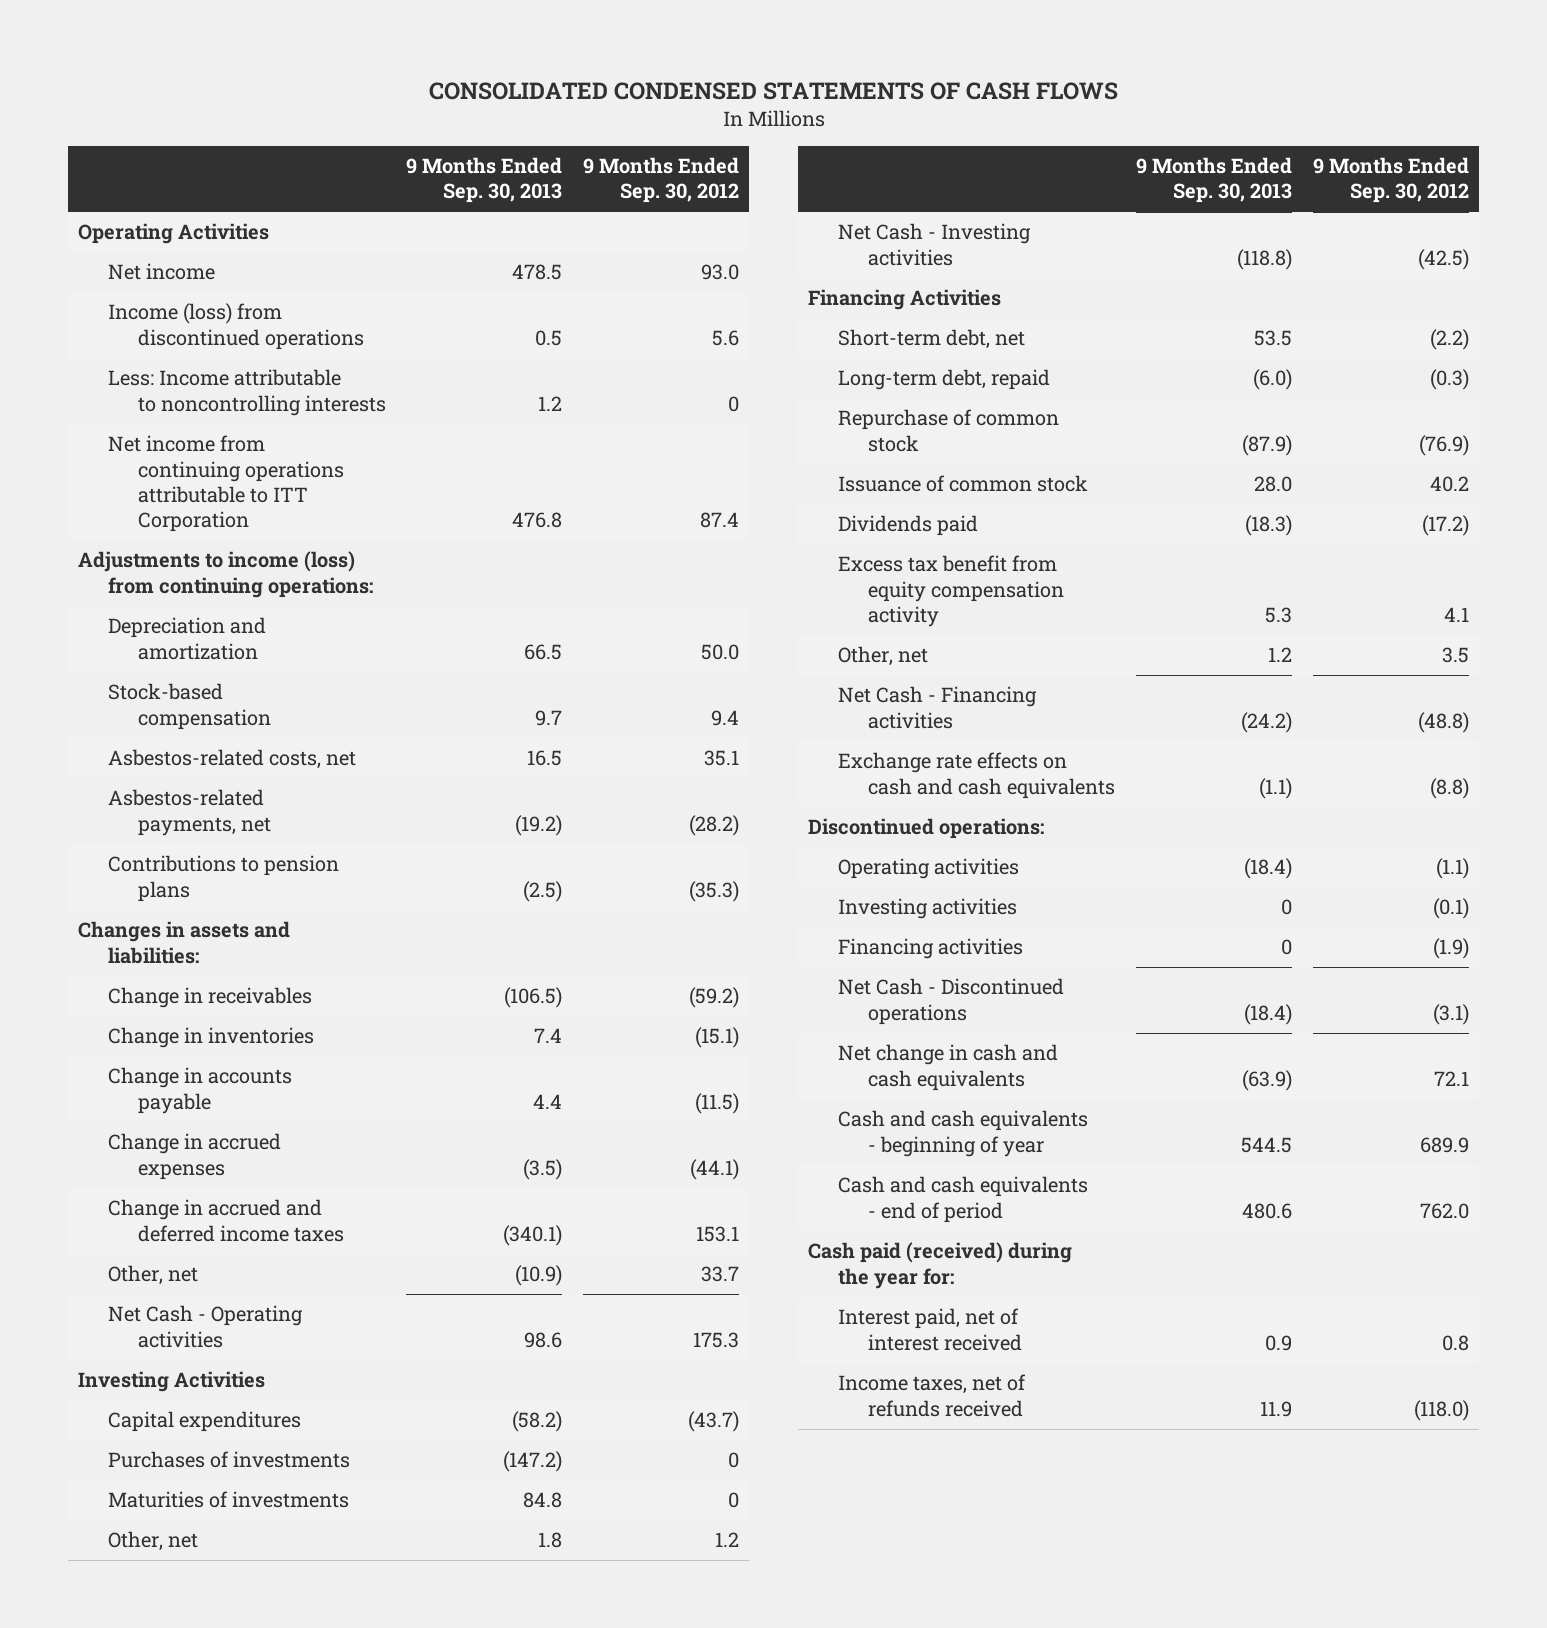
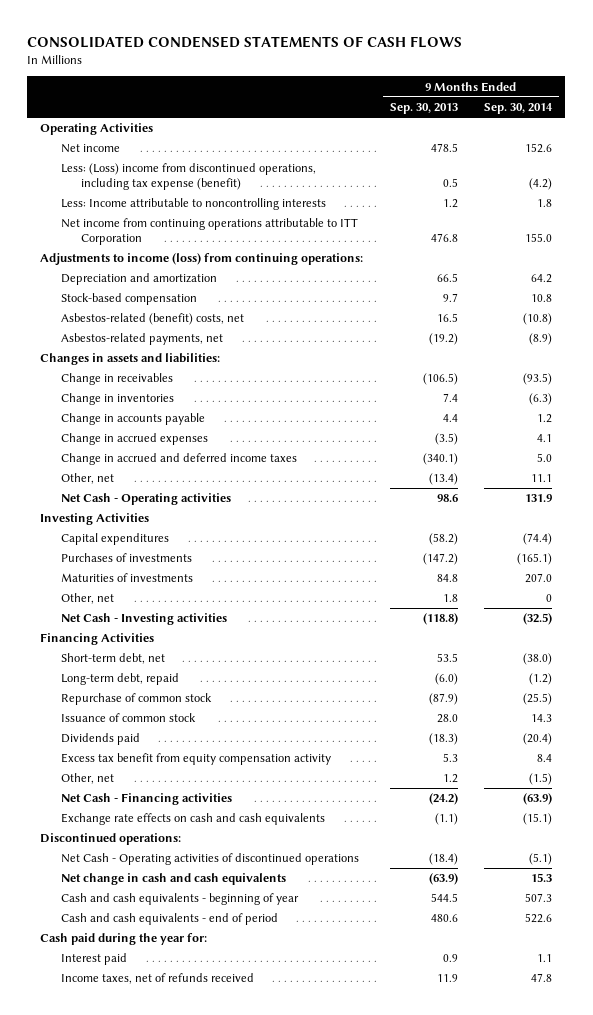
- | 9 Months Ended Sep. 30, 2013 | 9 Months Ended Sep. 30, 2012
+ | 9 Months Ended Sep. 30, 2013 | 9 Months Ended Sep. 30, 2014
- Income (loss) from discontinued operations | 0.5 | 5.6
+ Less: (Loss) income from discontinued operations, including tax expense (benefit) | 0.5 | (4.2)
- Asbestos-related costs, net | 16.5 | 35.1
+ Asbestos-related (benefit) costs, net | 16.5 | (10.8)
- Contributions to pension plans | (2.5) | (35.3)
- Other, net | (10.9) | 33.7
+ Other, net | (13.4) | 11.1
- Operating activities | (18.4) | (1.1)
- Investing activities | 0 | (0.1)
- Financing activities | 0 | (1.9)
- Net Cash - Discontinued operations | (18.4) | (3.1)
+ Net Cash - Operating activities of discontinued operations | (18.4) | (5.1)
- Cash paid (received) during the year for:
- Interest paid, net of interest received | 0.9 | 0.8
+ Cash paid during the year for:
+ Interest paid | 0.9 | 1.1

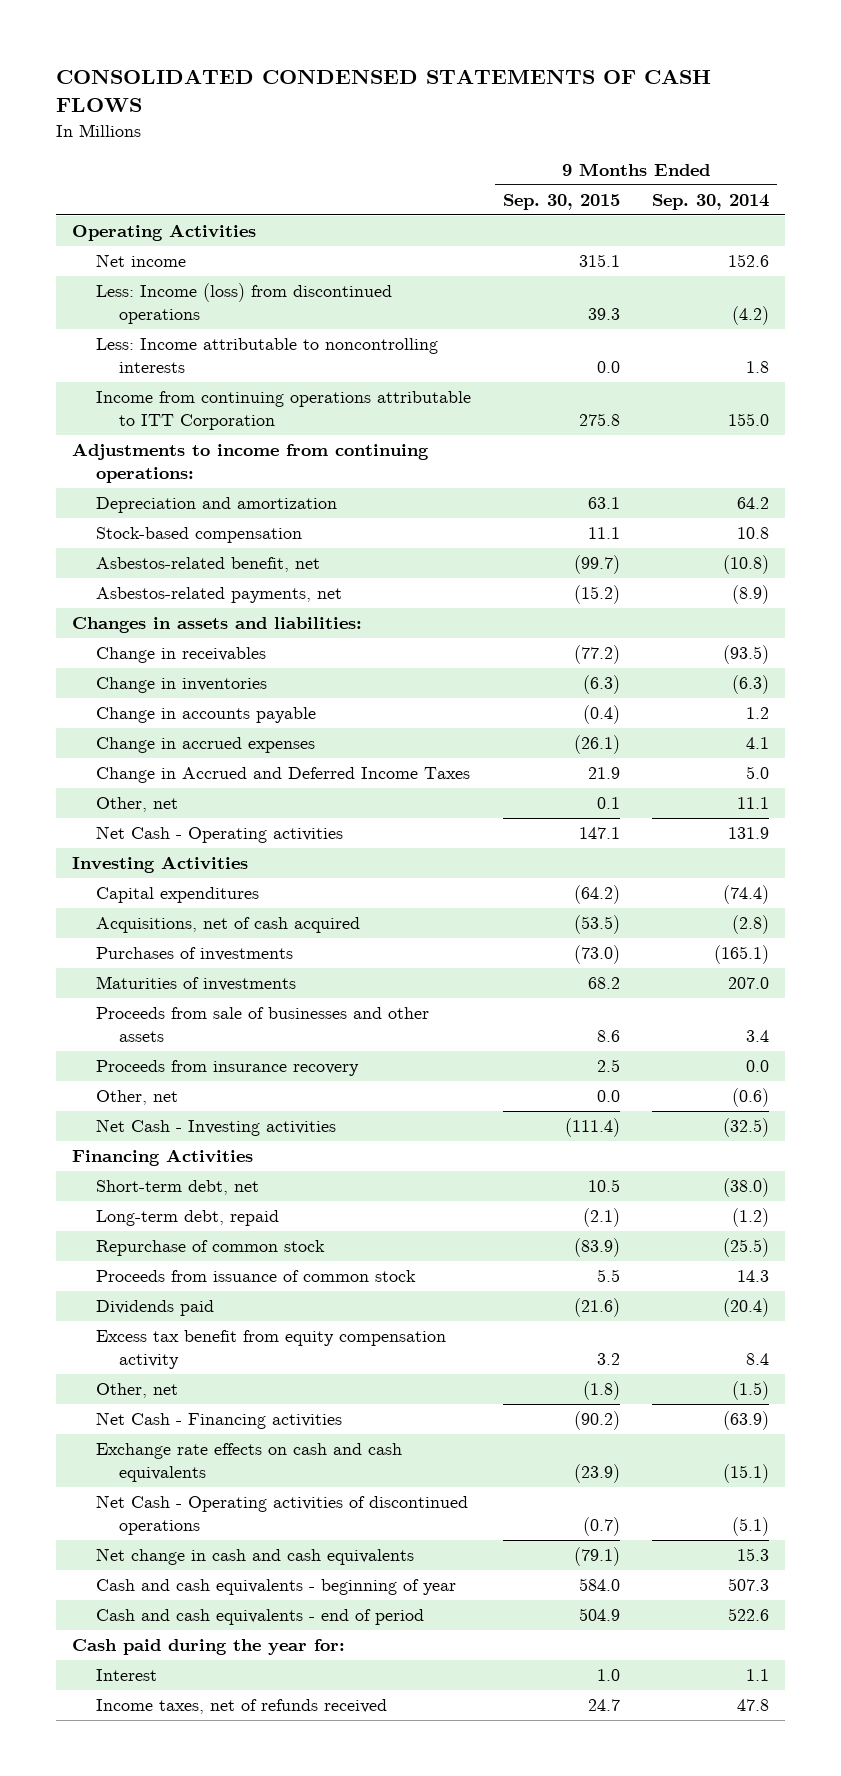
- | 9 Months Ended Sep. 30, 2013 | 9 Months Ended Sep. 30, 2014
+ | 9 Months Ended Sep. 30, 2015 | 9 Months Ended Sep. 30, 2014
- Less: (Loss) income from discontinued operations, including tax expense (benefit) | 0.5 | (4.2)
+ Less: Income (loss) from discontinued operations | 39.3 | (4.2)
- Net income from continuing operations attributable to ITT Corporation | 476.8 | 155.0
- Adjustments to income (loss) from continuing operations:
+ Income from continuing operations attributable to ITT Corporation | 275.8 | 155.0
+ Adjustments to income from continuing operations:
- Asbestos-related (benefit) costs, net | 16.5 | (10.8)
+ Asbestos-related benefit, net | (99.7) | (10.8)
- Change in accrued and deferred income taxes | (340.1) | 5.0
+ Change in Accrued and Deferred Income Taxes | 21.9 | 5.0
+ Acquisitions, net of cash acquired | (53.5) | (2.8)
- Other, net | 1.8 | 0
+ Proceeds from sale of businesses and other assets | 8.6 | 3.4
+ Proceeds from insurance recovery | 2.5 | 0.0
+ Other, net | 0.0 | (0.6)
- Issuance of common stock | 28.0 | 14.3
+ Proceeds from issuance of common stock | 5.5 | 14.3
- Discontinued operations:
- Interest paid | 0.9 | 1.1
+ Interest | 1.0 | 1.1

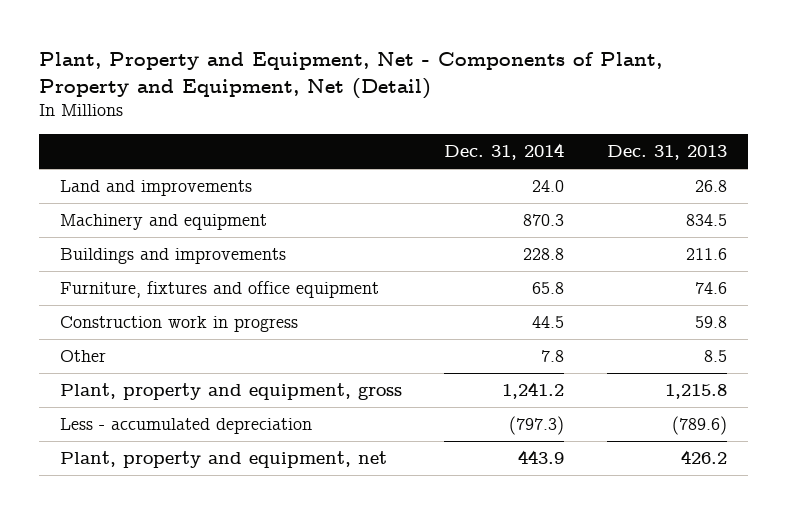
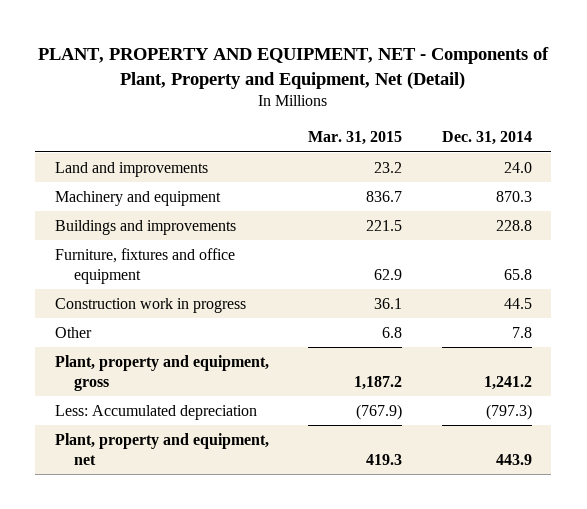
- Plant, Property and Equipment, Net - Components of Plant, Property and Equipment, Net (Detail)
+ PLANT, PROPERTY AND EQUIPMENT, NET - Components of Plant, Property and Equipment, Net (Detail)
- | Dec. 31, 2014 | Dec. 31, 2013
+ | Mar. 31, 2015 | Dec. 31, 2014
- Less - accumulated depreciation | (797.3) | (789.6)
+ Less: Accumulated depreciation | (767.9) | (797.3)

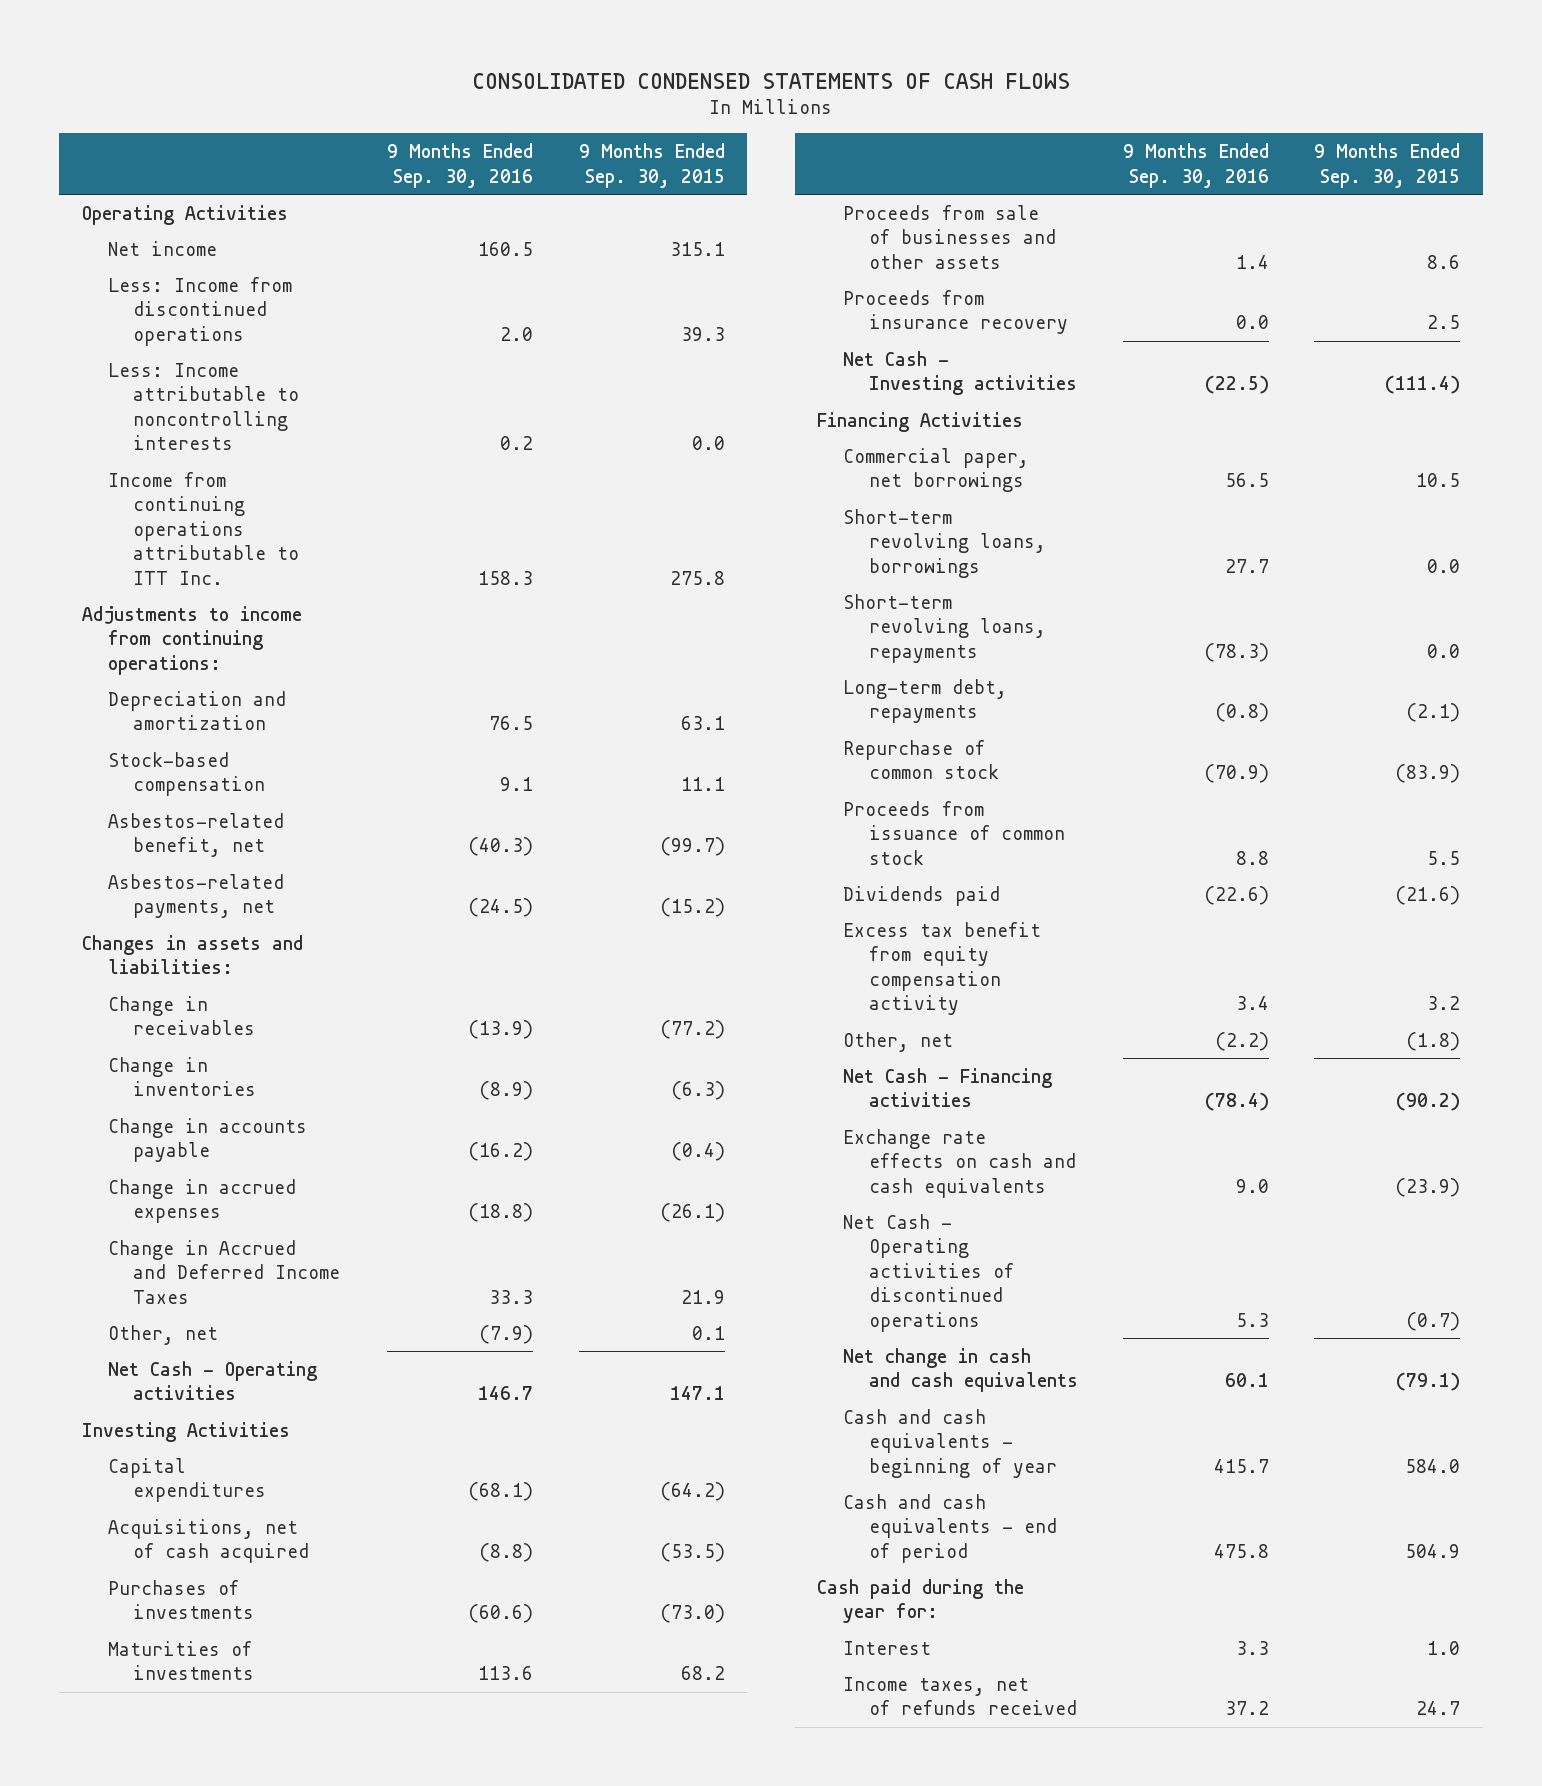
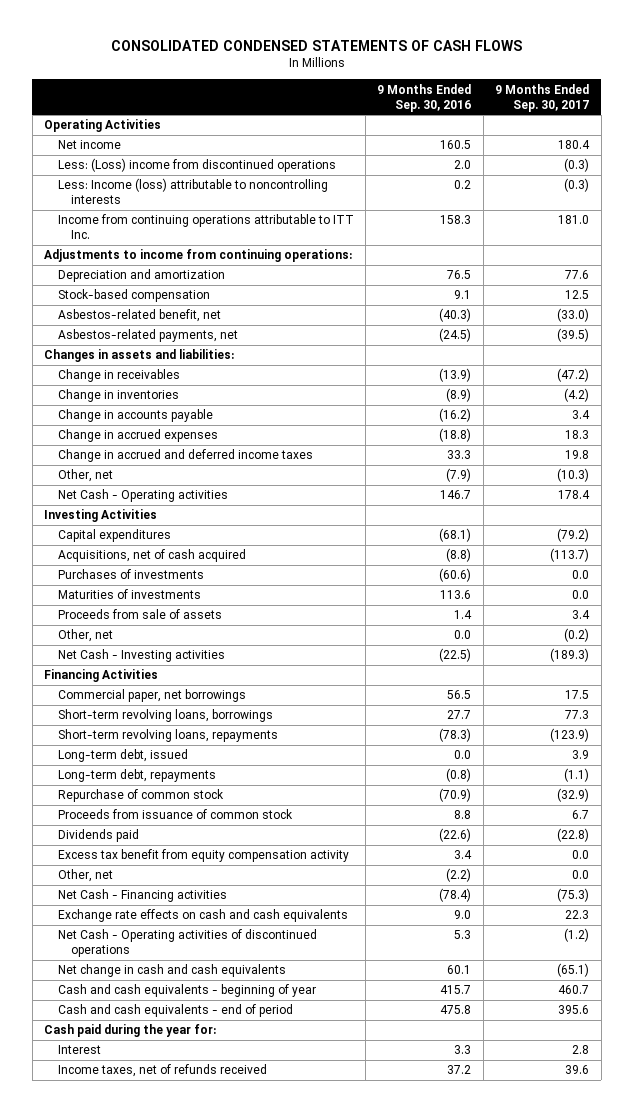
- | 9 Months Ended Sep. 30, 2016 | 9 Months Ended Sep. 30, 2015
+ | 9 Months Ended Sep. 30, 2016 | 9 Months Ended Sep. 30, 2017
- Less: Income from discontinued operations | 2.0 | 39.3
- Less: Income attributable to noncontrolling interests | 0.2 | 0.0
+ Less: (Loss) income from discontinued operations | 2.0 | (0.3)
+ Less: Income (loss) attributable to noncontrolling interests | 0.2 | (0.3)
- Change in Accrued and Deferred Income Taxes | 33.3 | 21.9
+ Change in accrued and deferred income taxes | 33.3 | 19.8
- Proceeds from sale of businesses and other assets | 1.4 | 8.6
- Proceeds from insurance recovery | 0.0 | 2.5
+ Proceeds from sale of assets | 1.4 | 3.4
+ Other, net | 0.0 | (0.2)
+ Long-term debt, issued | 0.0 | 3.9

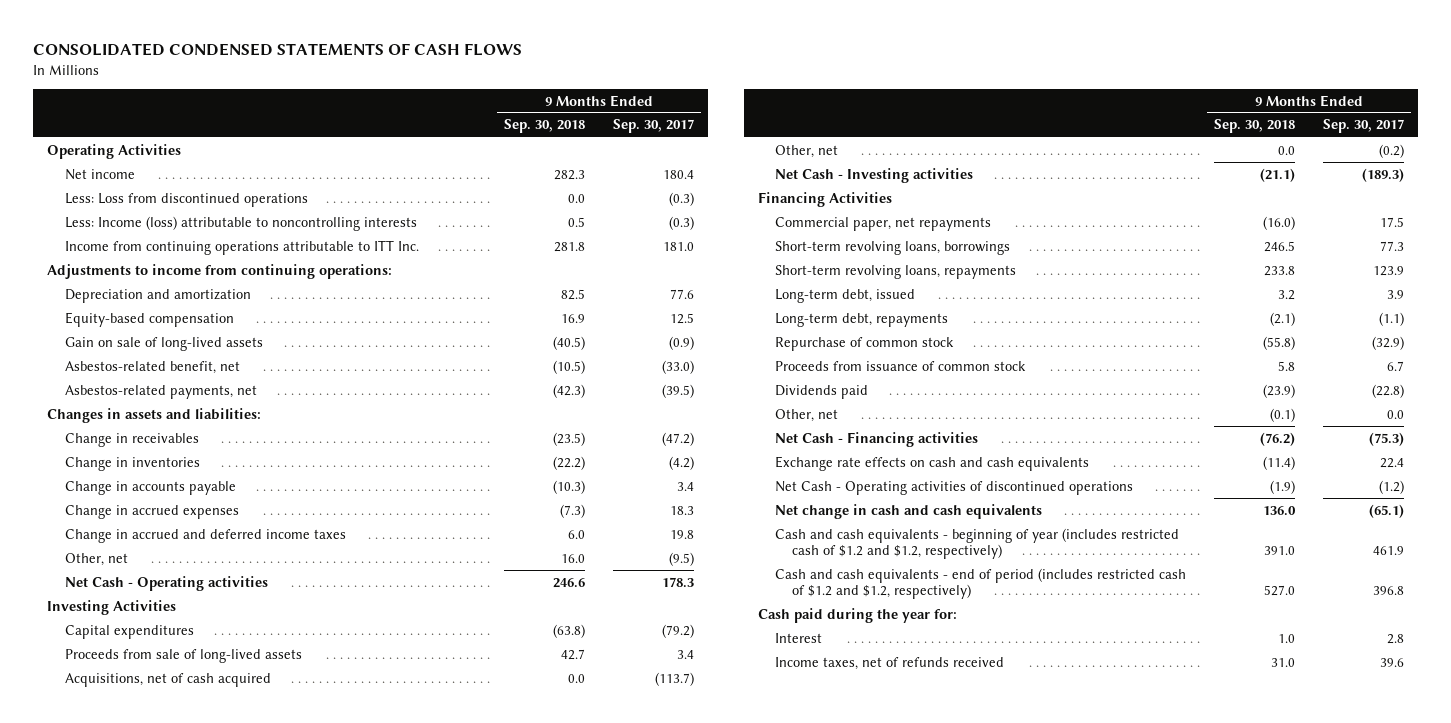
- | 9 Months Ended Sep. 30, 2016 | 9 Months Ended Sep. 30, 2017
+ | 9 Months Ended Sep. 30, 2018 | 9 Months Ended Sep. 30, 2017
- Less: (Loss) income from discontinued operations | 2.0 | (0.3)
+ Less: Loss from discontinued operations | 0.0 | (0.3)
- Stock-based compensation | 9.1 | 12.5
+ Equity-based compensation | 16.9 | 12.5
+ Gain on sale of long-lived assets | (40.5) | (0.9)
- Other, net | (7.9) | (10.3)
- Net Cash - Operating activities | 146.7 | 178.4
+ Other, net | 16.0 | (9.5)
+ Net Cash - Operating activities | 246.6 | 178.3
+ Proceeds from sale of long-lived assets | 42.7 | 3.4
- Purchases of investments | (60.6) | 0.0
- Maturities of investments | 113.6 | 0.0
- Proceeds from sale of assets | 1.4 | 3.4
- Commercial paper, net borrowings | 56.5 | 17.5
+ Commercial paper, net repayments | (16.0) | 17.5
- Short-term revolving loans, repayments | (78.3) | (123.9)
+ Short-term revolving loans, repayments | 233.8 | 123.9
- Excess tax benefit from equity compensation activity | 3.4 | 0.0
- Exchange rate effects on cash and cash equivalents | 9.0 | 22.3
+ Exchange rate effects on cash and cash equivalents | (11.4) | 22.4
- Cash and cash equivalents - beginning of year | 415.7 | 460.7
- Cash and cash equivalents - end of period | 475.8 | 395.6
+ Cash and cash equivalents - beginning of year (includes restricted cash of $1.2 and $1.2, respectively) | 391.0 | 461.9
+ Cash and cash equivalents - end of period (includes restricted cash of $1.2 and $1.2, respectively) | 527.0 | 396.8

